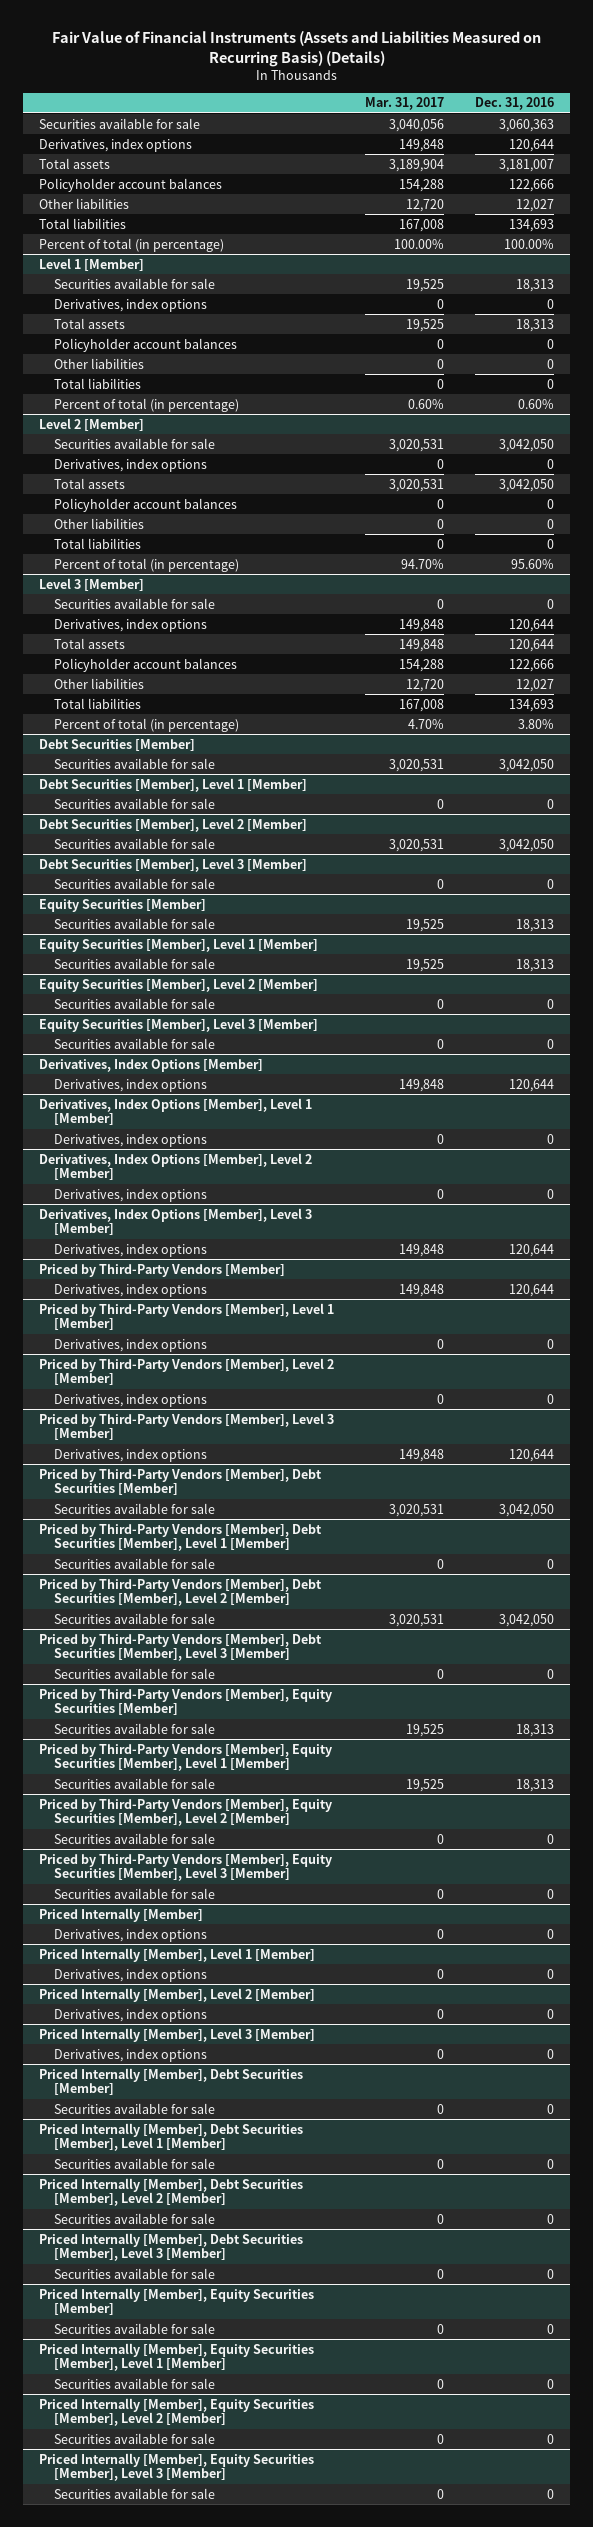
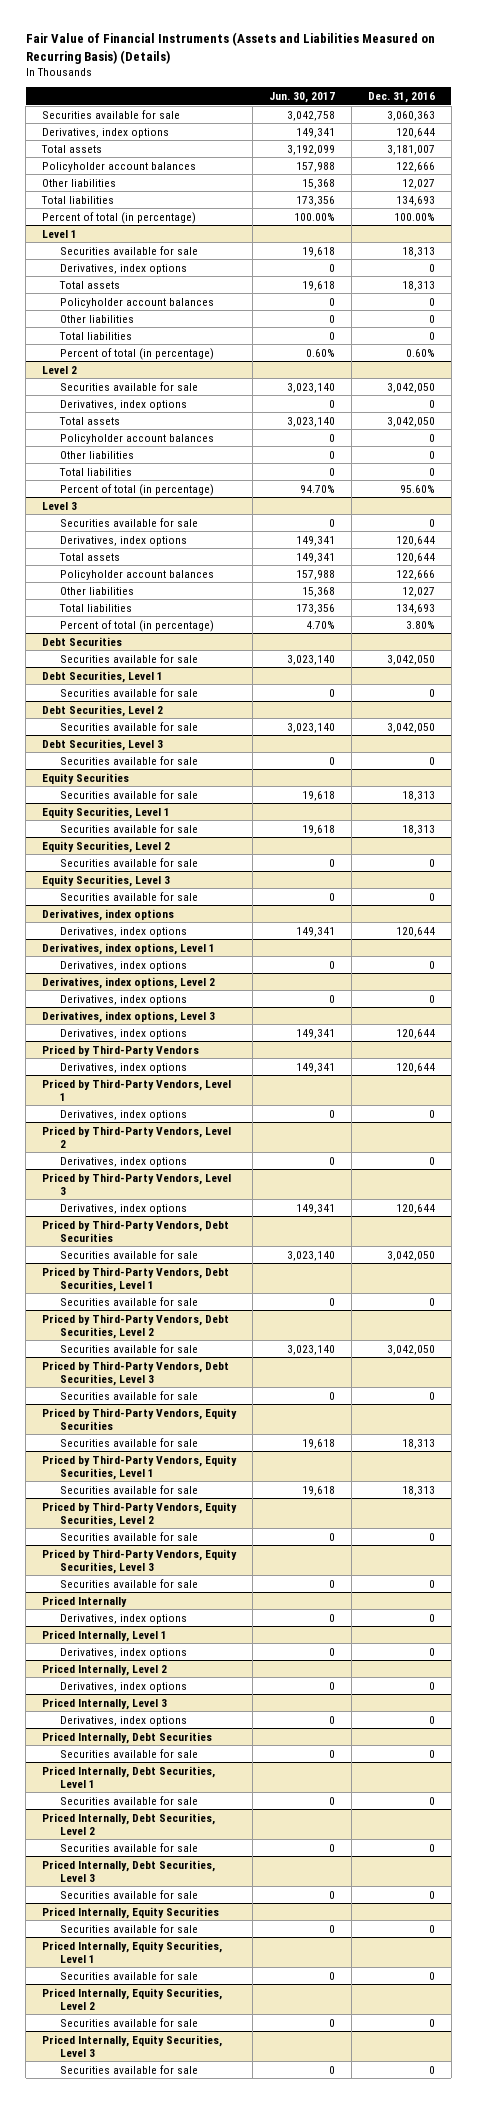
- | Mar. 31, 2017 | Dec. 31, 2016
+ | Jun. 30, 2017 | Dec. 31, 2016
- Level 1 [Member]
+ Level 1
- Level 2 [Member]
+ Level 2
- Level 3 [Member]
+ Level 3
- Debt Securities [Member]
+ Debt Securities
- Debt Securities [Member], Level 1 [Member]
+ Debt Securities, Level 1
- Debt Securities [Member], Level 2 [Member]
+ Debt Securities, Level 2
- Debt Securities [Member], Level 3 [Member]
+ Debt Securities, Level 3
- Equity Securities [Member]
+ Equity Securities
- Equity Securities [Member], Level 1 [Member]
+ Equity Securities, Level 1
- Equity Securities [Member], Level 2 [Member]
+ Equity Securities, Level 2
- Equity Securities [Member], Level 3 [Member]
+ Equity Securities, Level 3
- Derivatives, Index Options [Member]
+ Derivatives, index options
- Derivatives, Index Options [Member], Level 1 [Member]
+ Derivatives, index options, Level 1
- Derivatives, Index Options [Member], Level 2 [Member]
+ Derivatives, index options, Level 2
- Derivatives, Index Options [Member], Level 3 [Member]
+ Derivatives, index options, Level 3
- Priced by Third-Party Vendors [Member]
+ Priced by Third-Party Vendors
- Priced by Third-Party Vendors [Member], Level 1 [Member]
+ Priced by Third-Party Vendors, Level 1
- Priced by Third-Party Vendors [Member], Level 2 [Member]
+ Priced by Third-Party Vendors, Level 2
- Priced by Third-Party Vendors [Member], Level 3 [Member]
+ Priced by Third-Party Vendors, Level 3
- Priced by Third-Party Vendors [Member], Debt Securities [Member]
+ Priced by Third-Party Vendors, Debt Securities
- Priced by Third-Party Vendors [Member], Debt Securities [Member], Level 1 [Member]
+ Priced by Third-Party Vendors, Debt Securities, Level 1
- Priced by Third-Party Vendors [Member], Debt Securities [Member], Level 2 [Member]
+ Priced by Third-Party Vendors, Debt Securities, Level 2
- Priced by Third-Party Vendors [Member], Debt Securities [Member], Level 3 [Member]
+ Priced by Third-Party Vendors, Debt Securities, Level 3
- Priced by Third-Party Vendors [Member], Equity Securities [Member]
+ Priced by Third-Party Vendors, Equity Securities
- Priced by Third-Party Vendors [Member], Equity Securities [Member], Level 1 [Member]
+ Priced by Third-Party Vendors, Equity Securities, Level 1
- Priced by Third-Party Vendors [Member], Equity Securities [Member], Level 2 [Member]
+ Priced by Third-Party Vendors, Equity Securities, Level 2
- Priced by Third-Party Vendors [Member], Equity Securities [Member], Level 3 [Member]
+ Priced by Third-Party Vendors, Equity Securities, Level 3
- Priced Internally [Member]
+ Priced Internally
- Priced Internally [Member], Level 1 [Member]
+ Priced Internally, Level 1
- Priced Internally [Member], Level 2 [Member]
+ Priced Internally, Level 2
- Priced Internally [Member], Level 3 [Member]
+ Priced Internally, Level 3
- Priced Internally [Member], Debt Securities [Member]
+ Priced Internally, Debt Securities
- Priced Internally [Member], Debt Securities [Member], Level 1 [Member]
+ Priced Internally, Debt Securities, Level 1
- Priced Internally [Member], Debt Securities [Member], Level 2 [Member]
+ Priced Internally, Debt Securities, Level 2
- Priced Internally [Member], Debt Securities [Member], Level 3 [Member]
+ Priced Internally, Debt Securities, Level 3
- Priced Internally [Member], Equity Securities [Member]
+ Priced Internally, Equity Securities
- Priced Internally [Member], Equity Securities [Member], Level 1 [Member]
+ Priced Internally, Equity Securities, Level 1
- Priced Internally [Member], Equity Securities [Member], Level 2 [Member]
+ Priced Internally, Equity Securities, Level 2
- Priced Internally [Member], Equity Securities [Member], Level 3 [Member]
+ Priced Internally, Equity Securities, Level 3

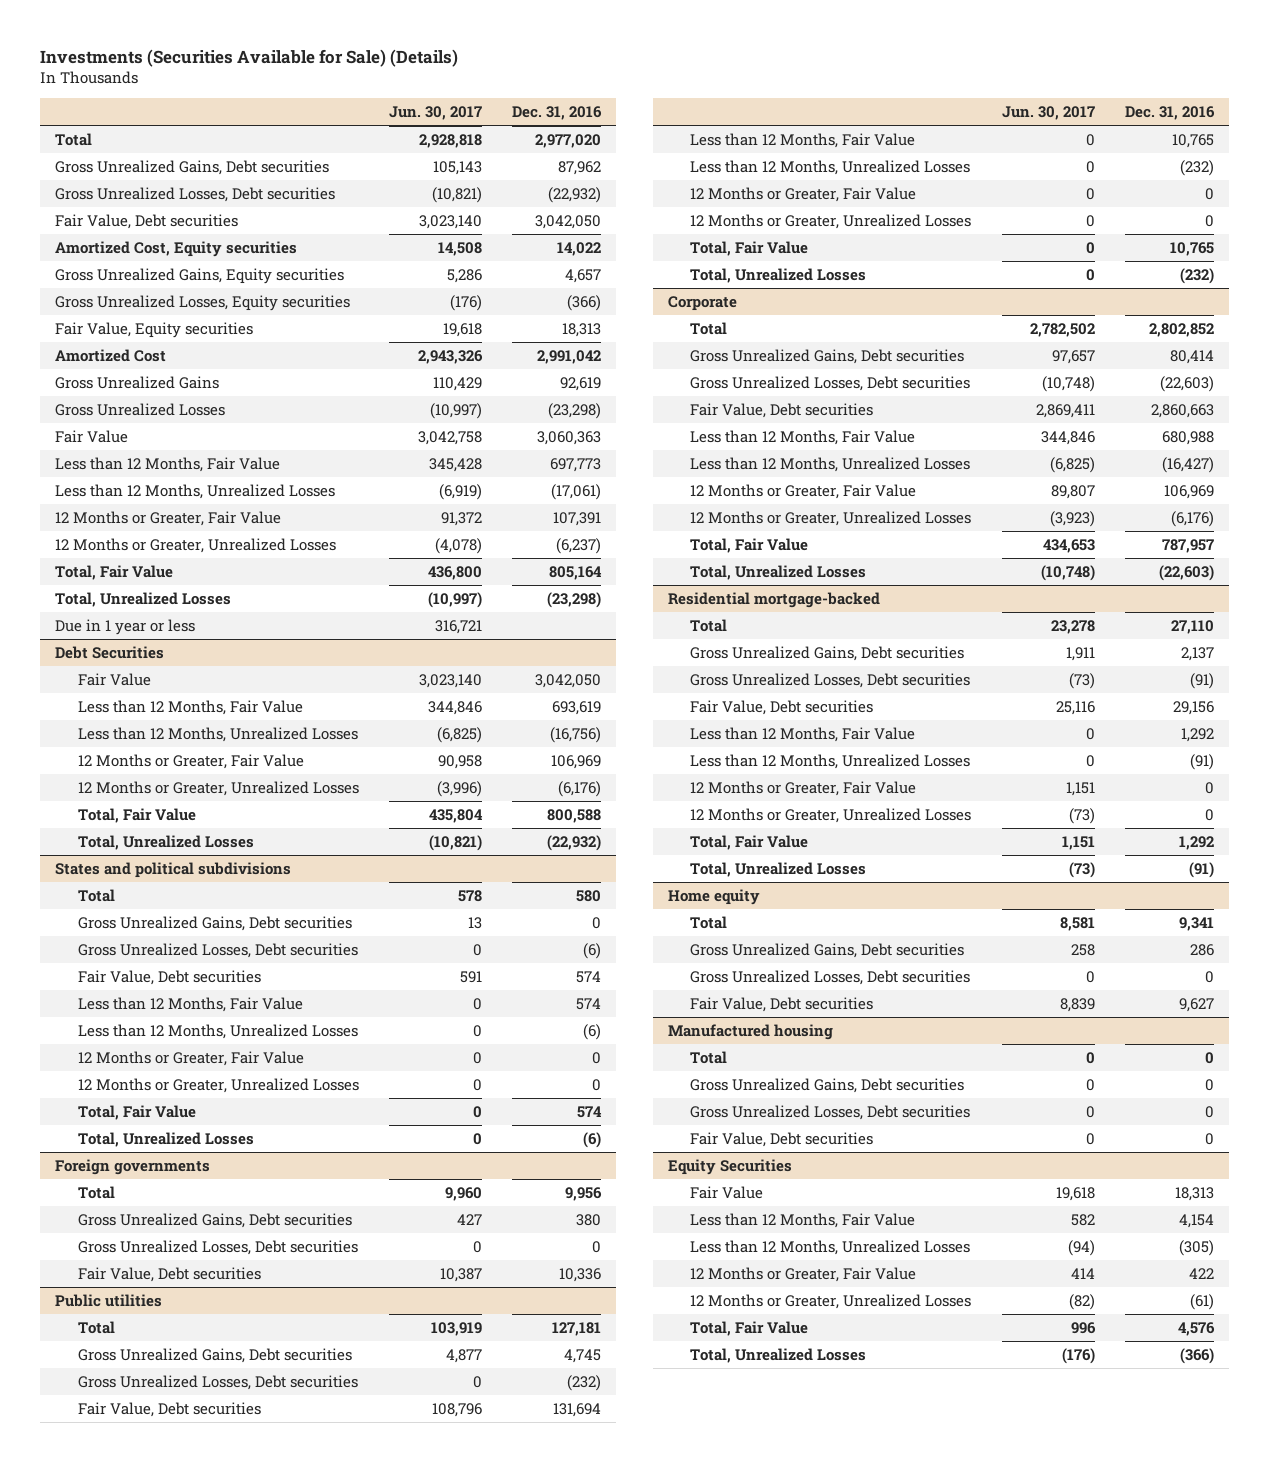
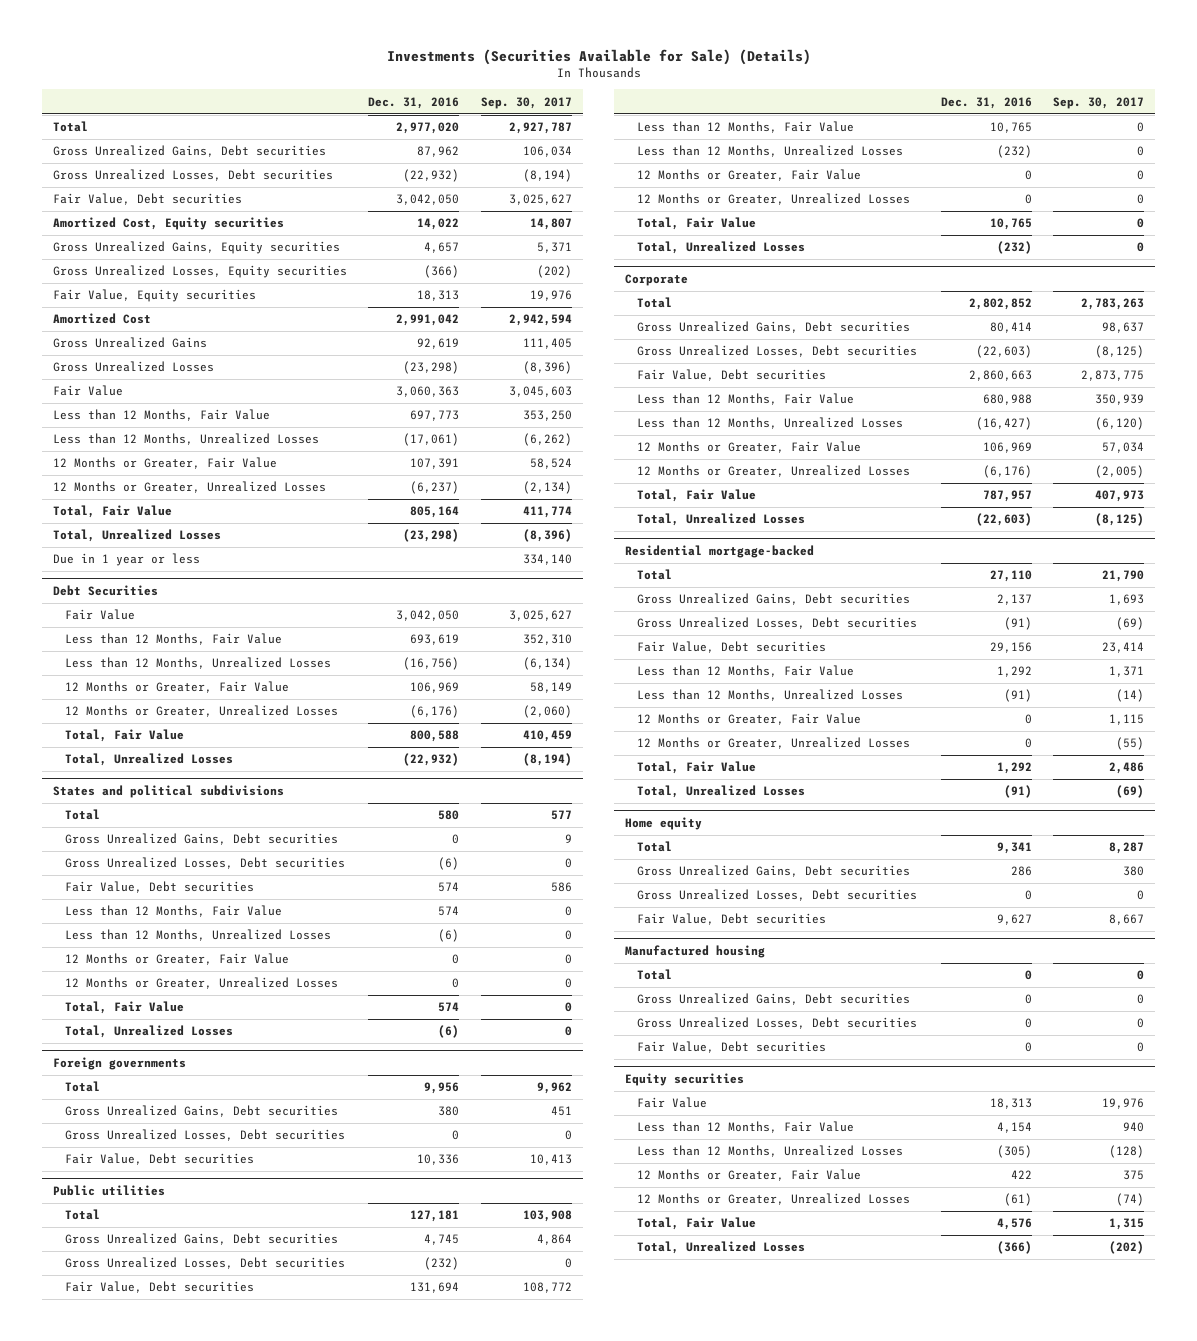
- | Jun. 30, 2017 | Dec. 31, 2016
+ | Dec. 31, 2016 | Sep. 30, 2017
- Equity Securities
+ Equity securities

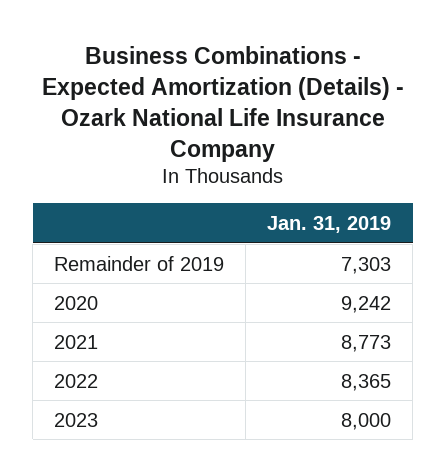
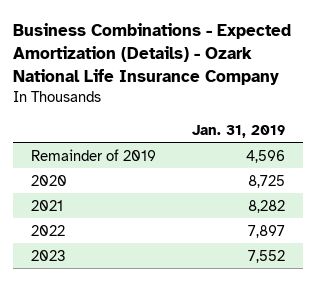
- Remainder of 2019 | 7,303
- 2020 | 9,242
- 2021 | 8,773
- 2022 | 8,365
- 2023 | 8,000
+ Remainder of 2019 | 4,596
+ 2020 | 8,725
+ 2021 | 8,282
+ 2022 | 7,897
+ 2023 | 7,552

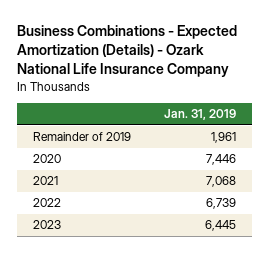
- Remainder of 2019 | 4,596
- 2020 | 8,725
- 2021 | 8,282
- 2022 | 7,897
- 2023 | 7,552
+ Remainder of 2019 | 1,961
+ 2020 | 7,446
+ 2021 | 7,068
+ 2022 | 6,739
+ 2023 | 6,445

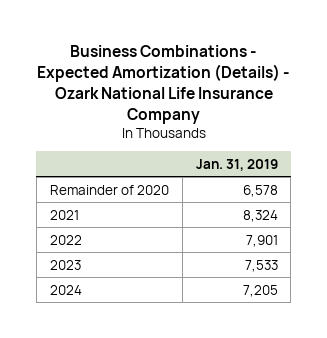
- Remainder of 2019 | 1,961
- 2020 | 7,446
- 2021 | 7,068
- 2022 | 6,739
- 2023 | 6,445
+ Remainder of 2020 | 6,578
+ 2021 | 8,324
+ 2022 | 7,901
+ 2023 | 7,533
+ 2024 | 7,205

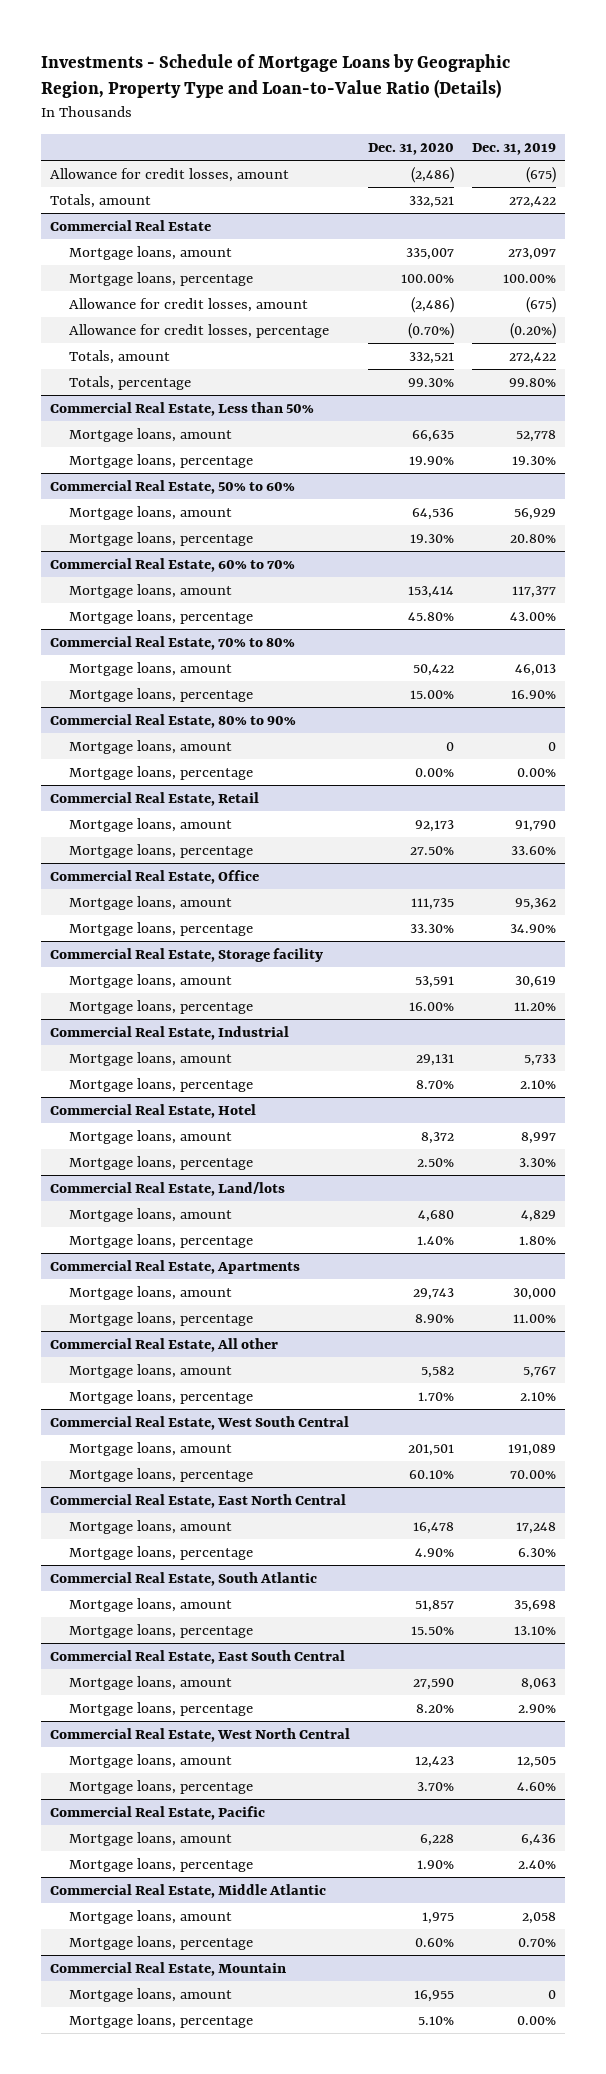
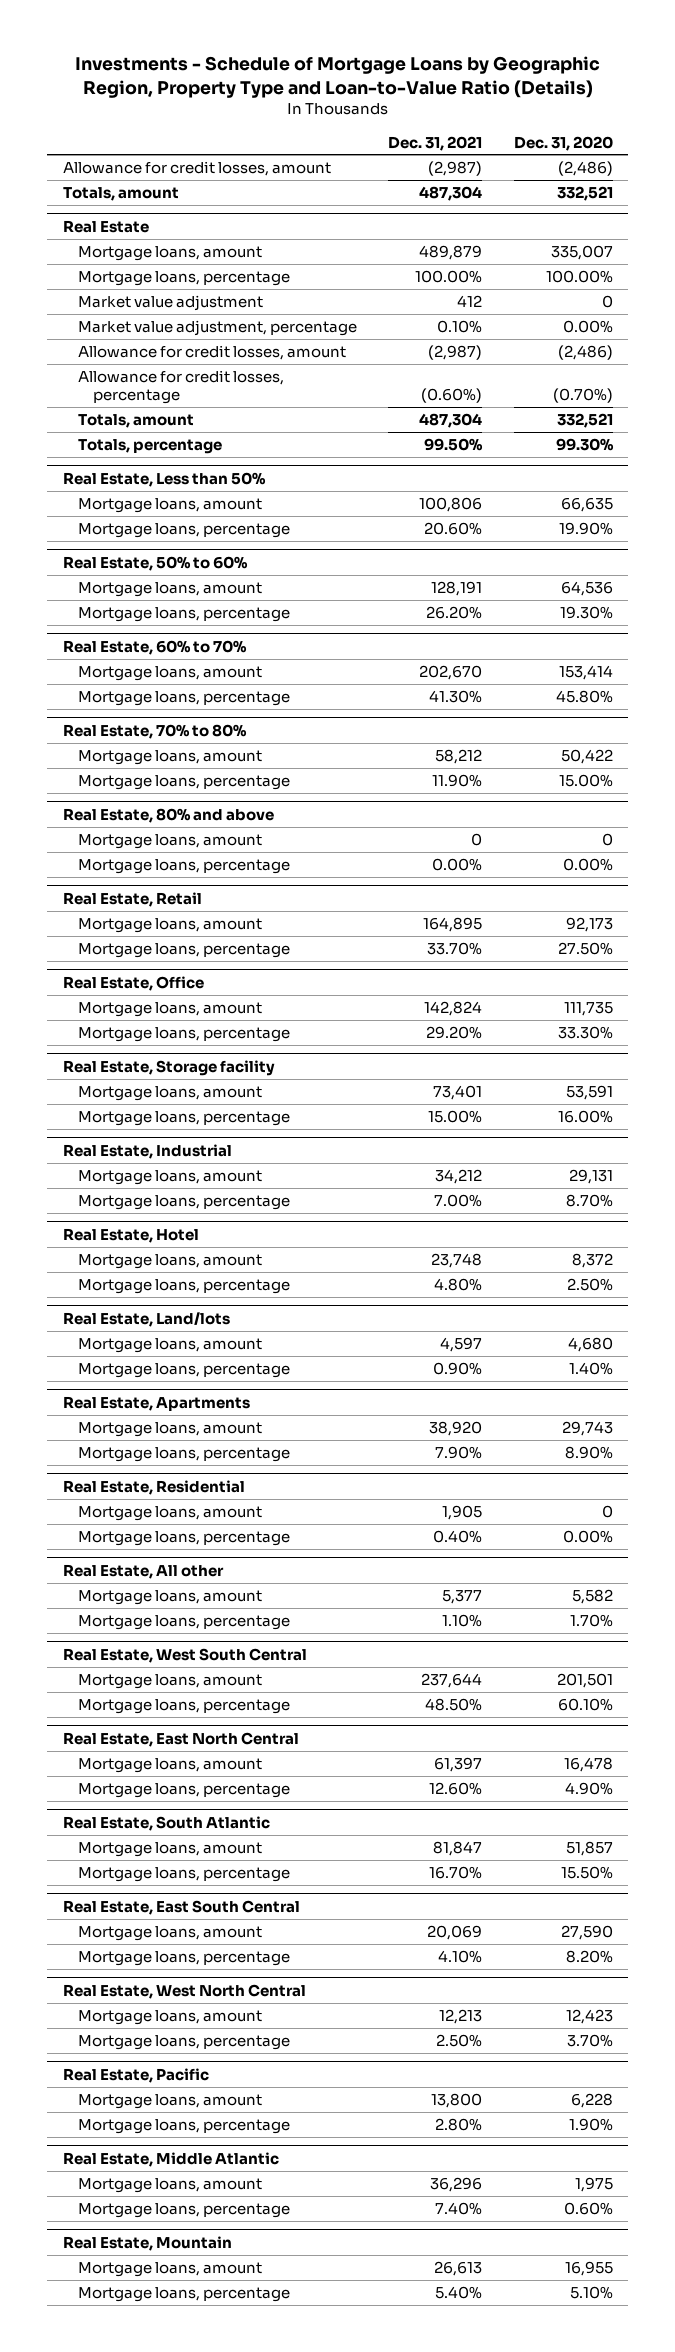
- | Dec. 31, 2020 | Dec. 31, 2019
+ | Dec. 31, 2021 | Dec. 31, 2020
- Commercial Real Estate
+ Real Estate
+ Market value adjustment | 412 | 0
+ Market value adjustment, percentage | 0.10% | 0.00%
- Commercial Real Estate, Less than 50%
+ Real Estate, Less than 50%
- Commercial Real Estate, 50% to 60%
+ Real Estate, 50% to 60%
- Commercial Real Estate, 60% to 70%
+ Real Estate, 60% to 70%
- Commercial Real Estate, 70% to 80%
+ Real Estate, 70% to 80%
- Commercial Real Estate, 80% to 90%
+ Real Estate, 80% and above
- Commercial Real Estate, Retail
+ Real Estate, Retail
- Commercial Real Estate, Office
+ Real Estate, Office
- Commercial Real Estate, Storage facility
+ Real Estate, Storage facility
- Commercial Real Estate, Industrial
+ Real Estate, Industrial
- Commercial Real Estate, Hotel
+ Real Estate, Hotel
- Commercial Real Estate, Land/lots
+ Real Estate, Land/lots
- Commercial Real Estate, Apartments
+ Real Estate, Apartments
- Commercial Real Estate, All other
+ Real Estate, Residential
+ Mortgage loans, amount | 1,905 | 0
+ Mortgage loans, percentage | 0.40% | 0.00%
+ Real Estate, All other
- Commercial Real Estate, West South Central
+ Real Estate, West South Central
- Commercial Real Estate, East North Central
+ Real Estate, East North Central
- Commercial Real Estate, South Atlantic
+ Real Estate, South Atlantic
- Commercial Real Estate, East South Central
+ Real Estate, East South Central
- Commercial Real Estate, West North Central
+ Real Estate, West North Central
- Commercial Real Estate, Pacific
+ Real Estate, Pacific
- Commercial Real Estate, Middle Atlantic
+ Real Estate, Middle Atlantic
- Commercial Real Estate, Mountain
+ Real Estate, Mountain

